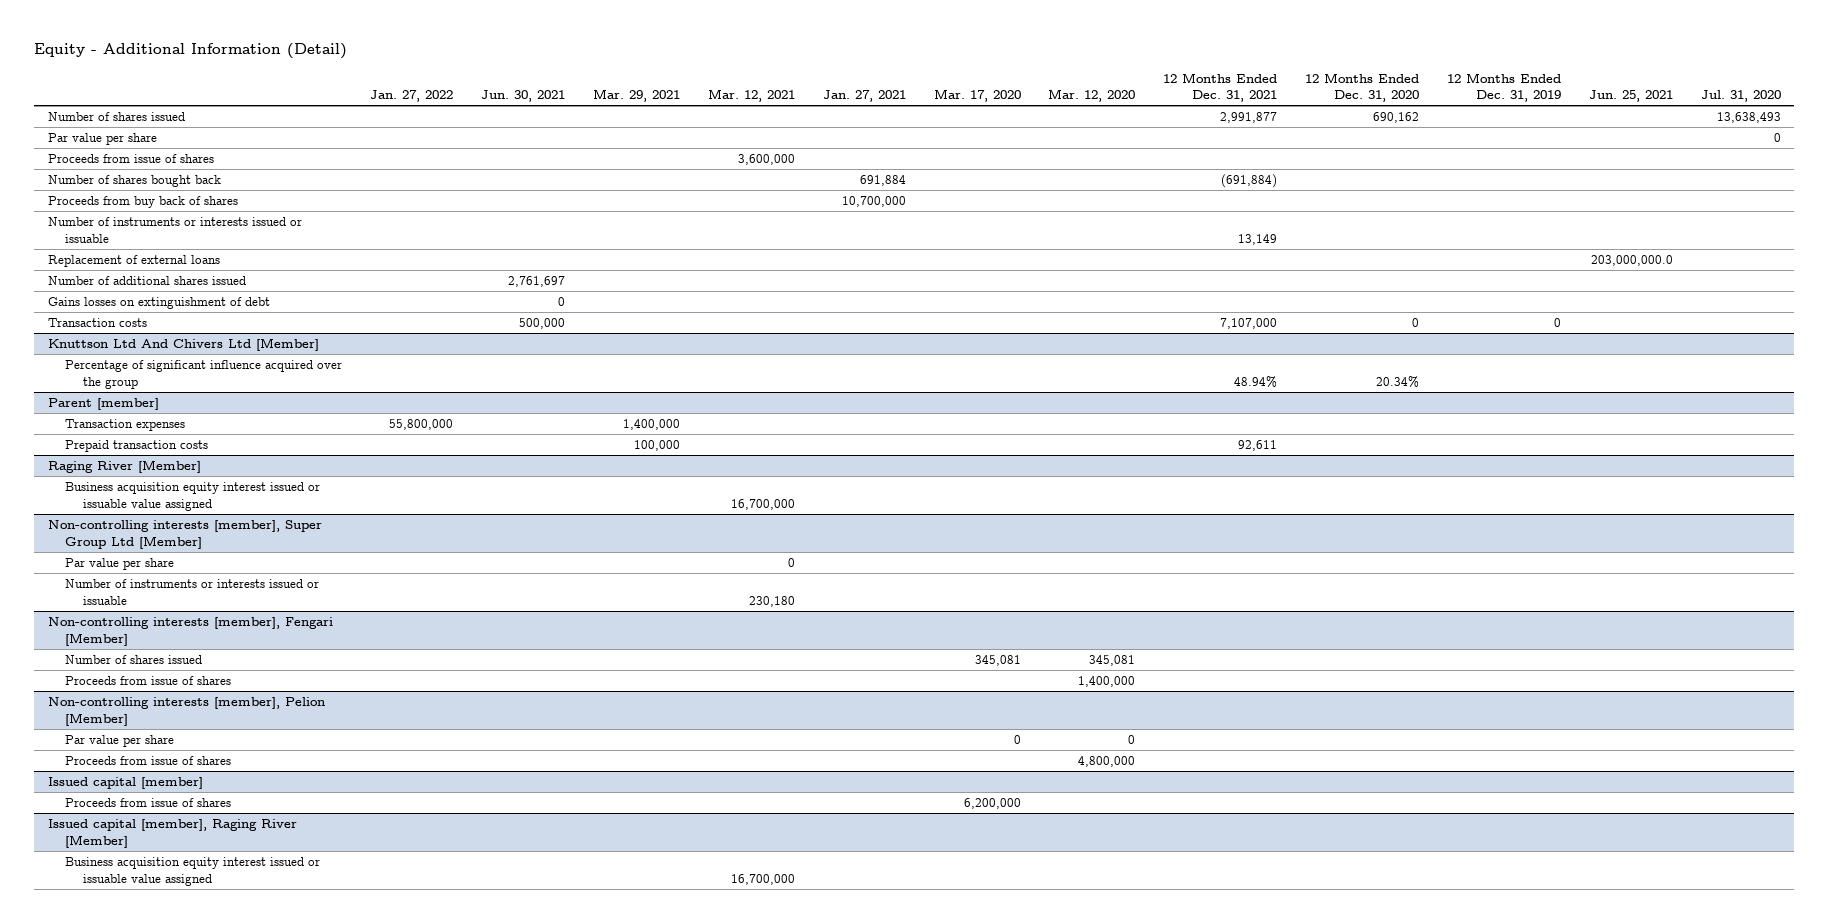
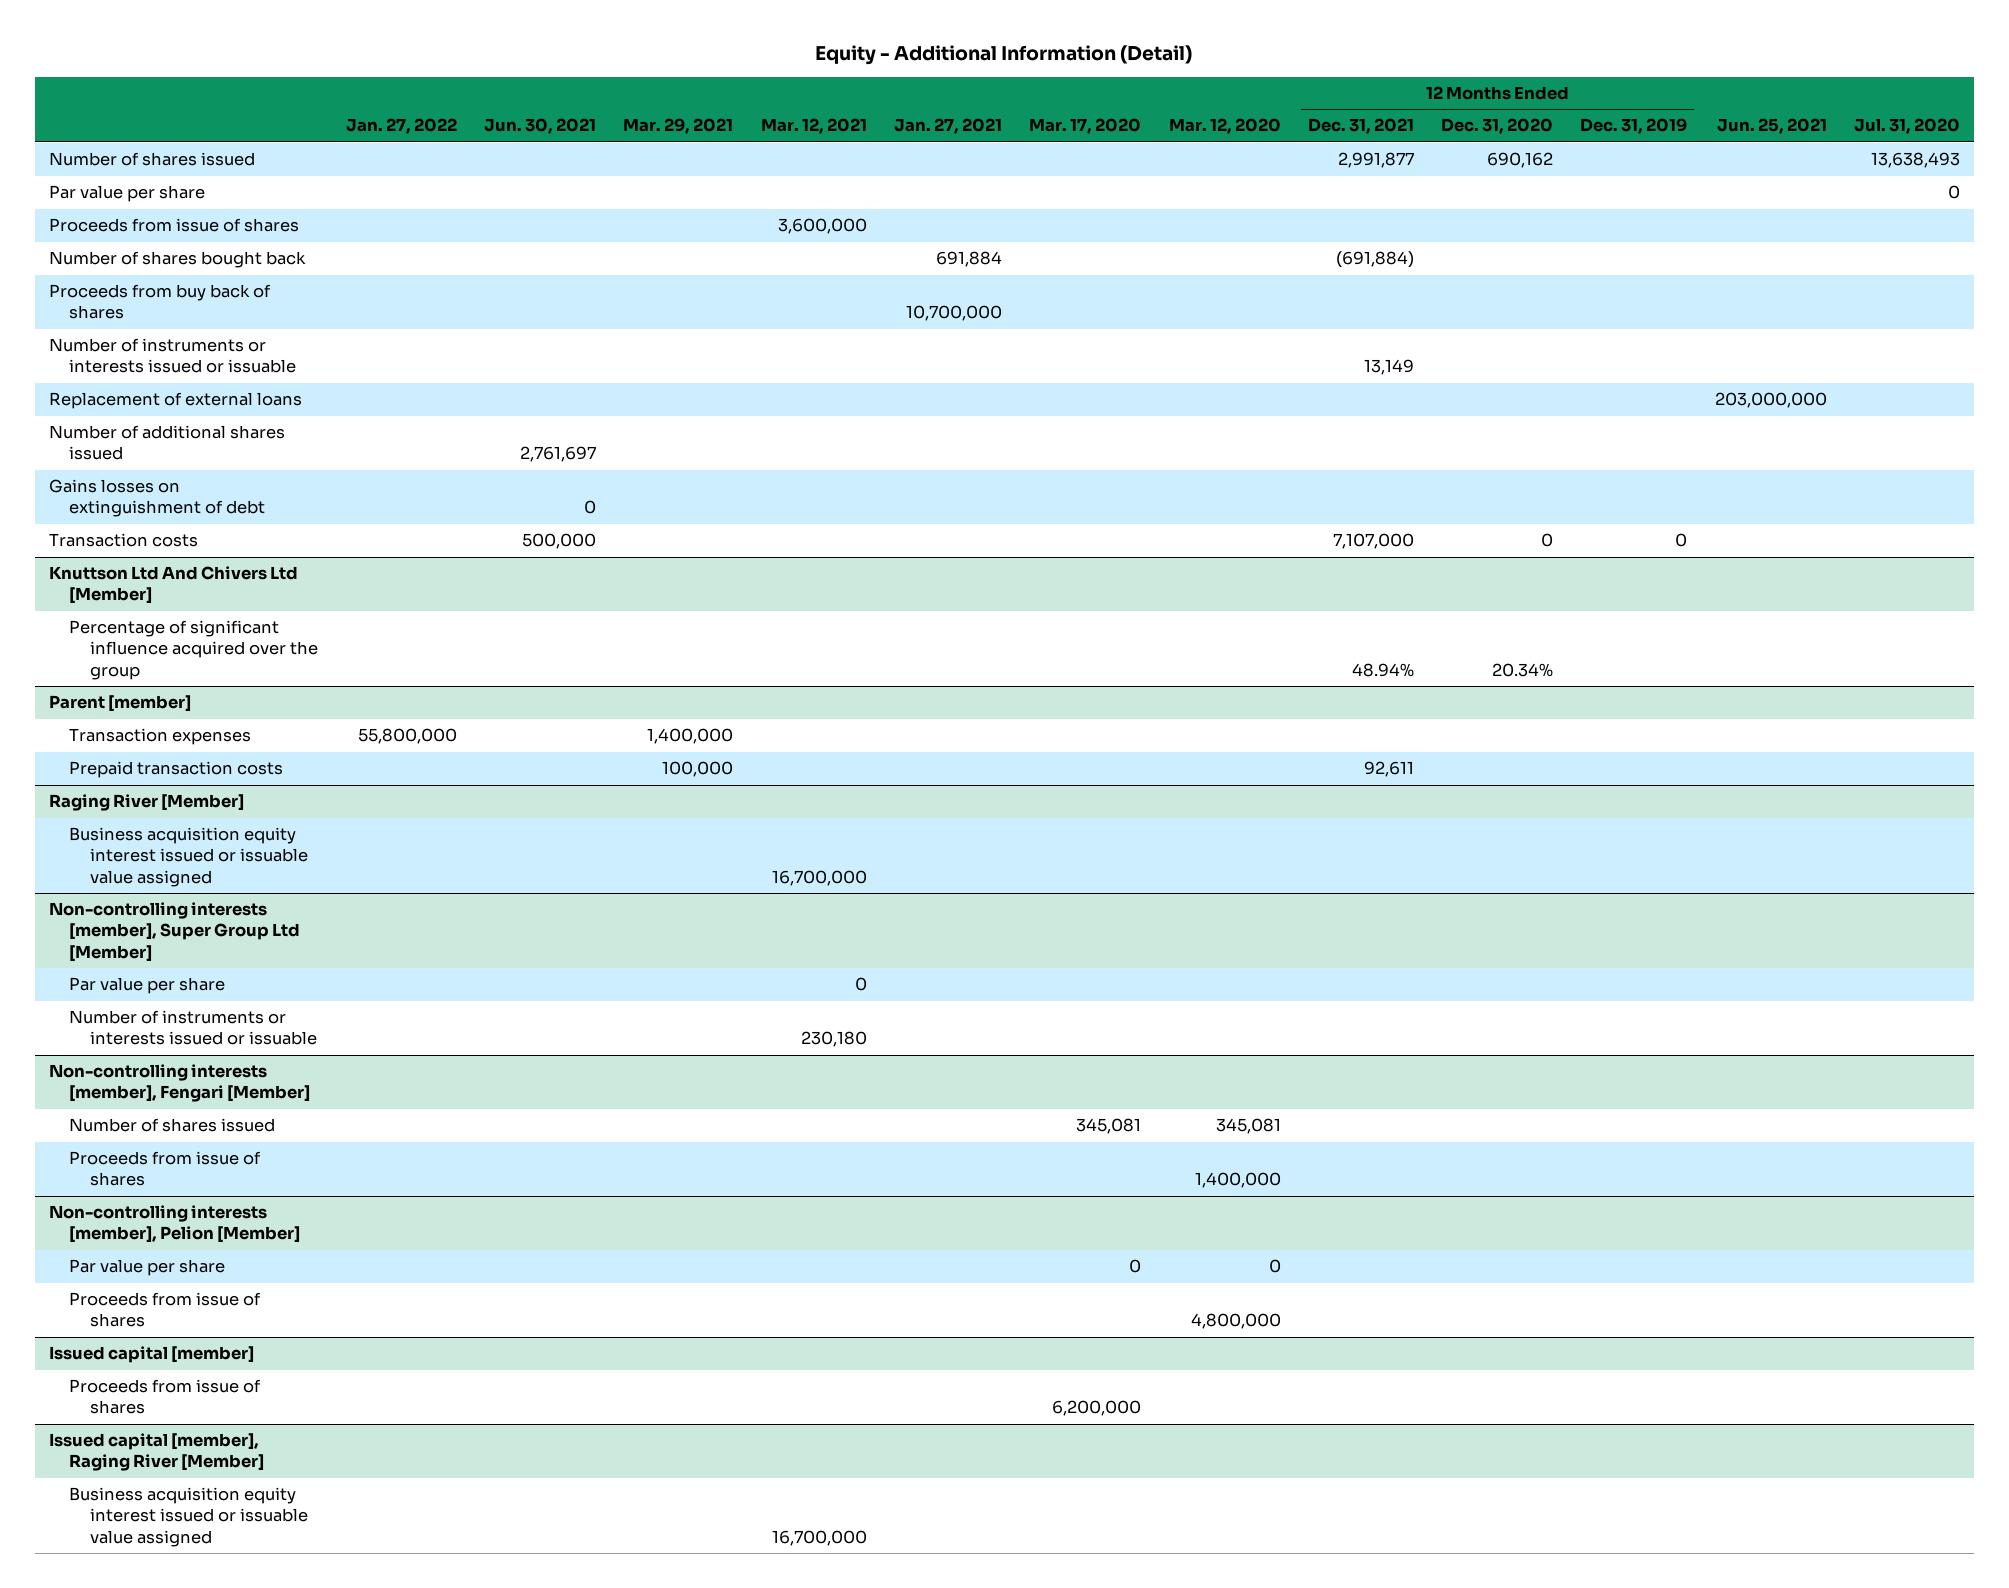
- Replacement of external loans | | | | | | | | | | | 203,000,000.0 |
+ Replacement of external loans | | | | | | | | | | | 203,000,000 |

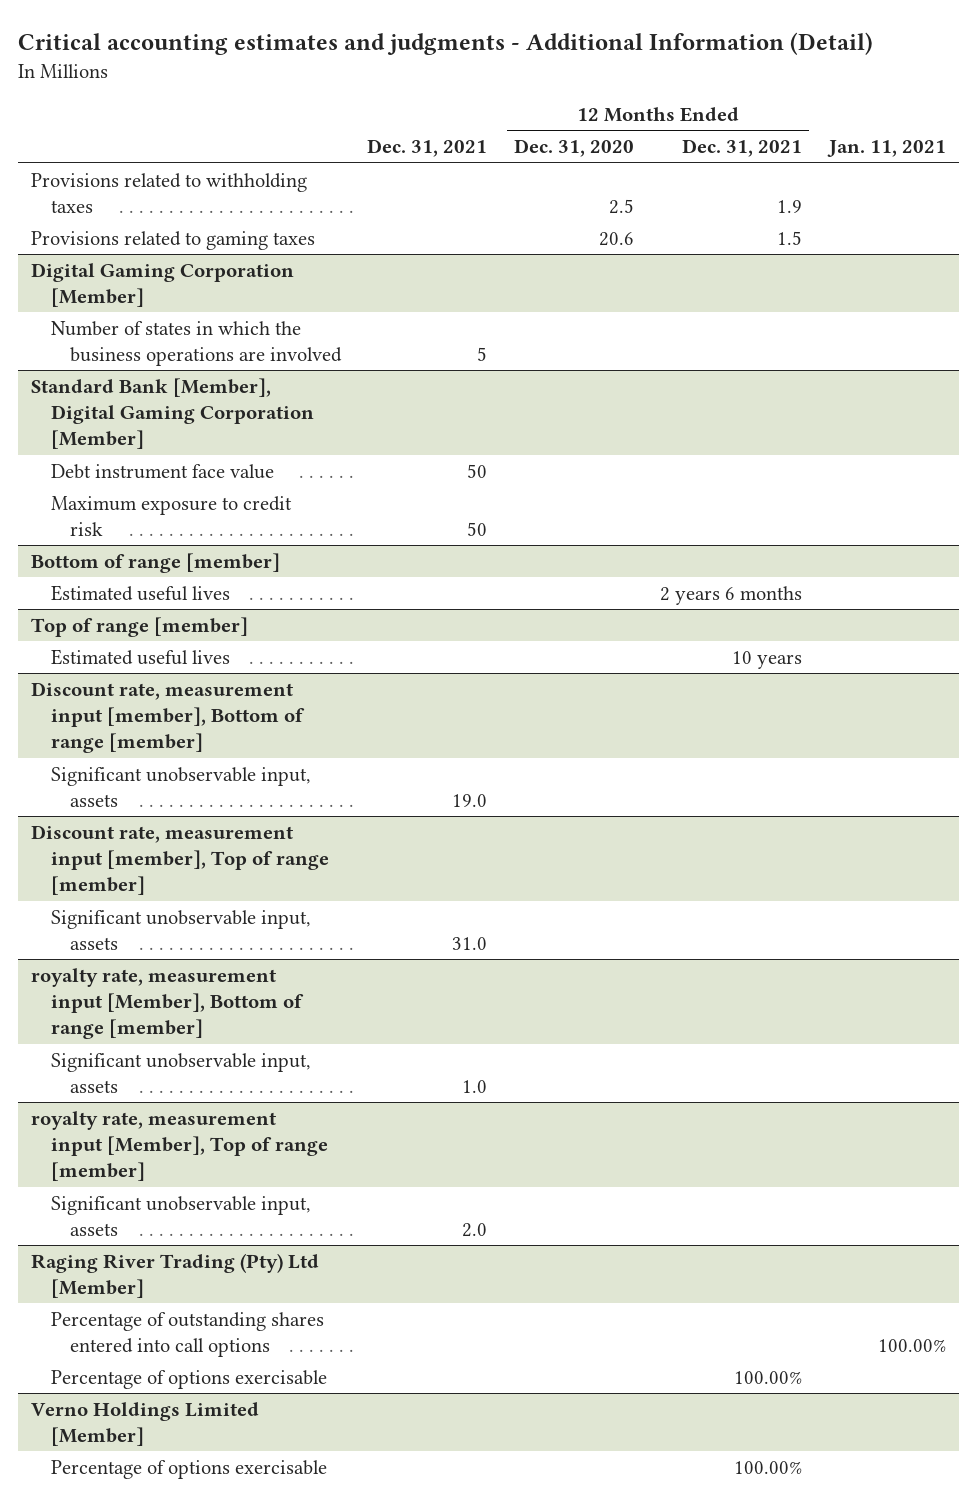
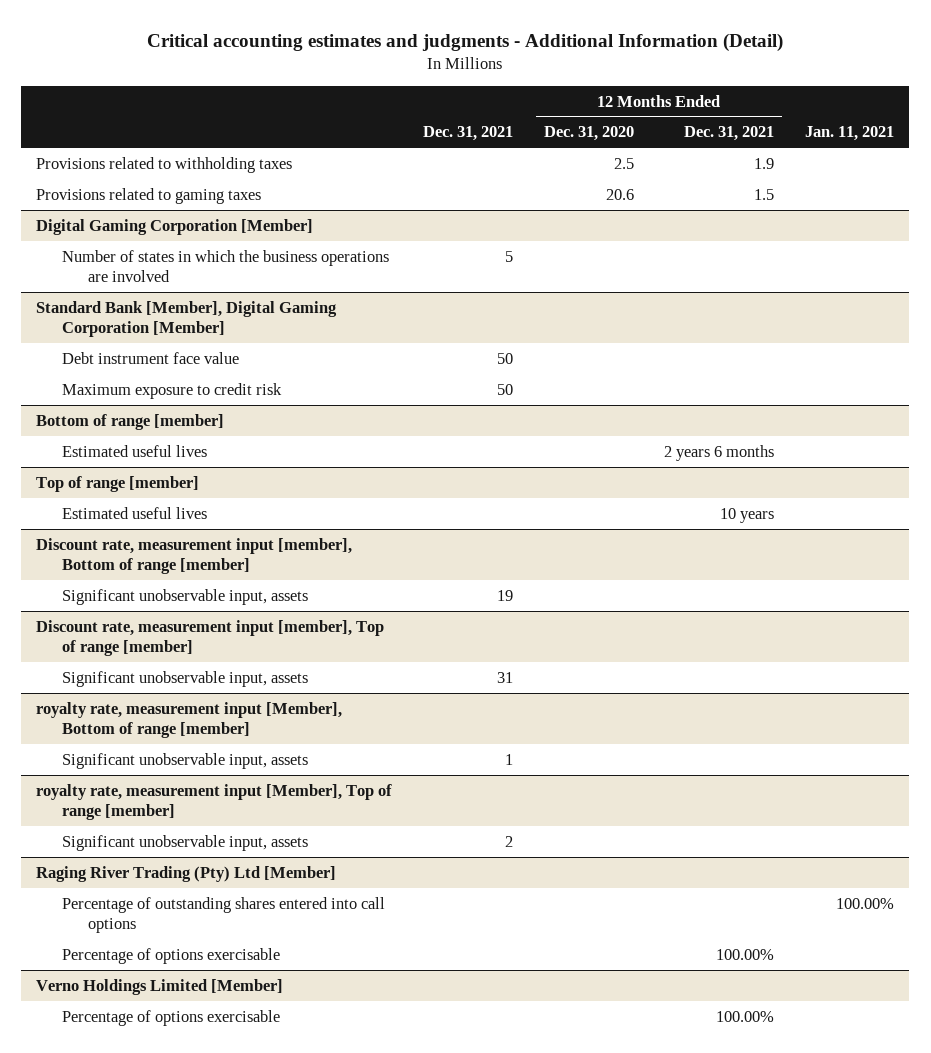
@ Discount rate, measurement input [member], Bottom of range [member]
- Significant unobservable input, assets | 19.0 | | |
+ Significant unobservable input, assets | 19 | | |
@ Discount rate, measurement input [member], Top of range [member]
- Significant unobservable input, assets | 31.0 | | |
+ Significant unobservable input, assets | 31 | | |
@ royalty rate, measurement input [Member], Bottom of range [member]
- Significant unobservable input, assets | 1.0 | | |
+ Significant unobservable input, assets | 1 | | |
@ royalty rate, measurement input [Member], Top of range [member]
- Significant unobservable input, assets | 2.0 | | |
+ Significant unobservable input, assets | 2 | | |

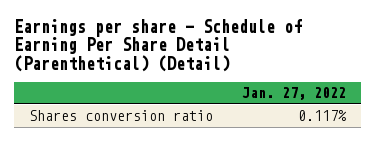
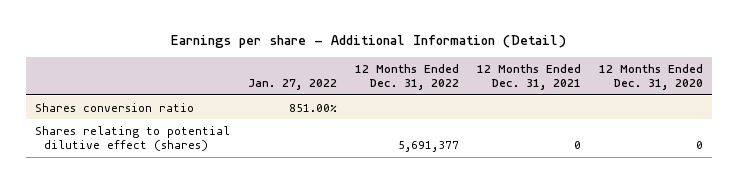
- Earnings per share - Schedule of Earning Per Share Detail (Parenthetical) (Detail)
+ Earnings per share - Additional Information (Detail)
- | Jan. 27, 2022
+ | Jan. 27, 2022 | 12 Months Ended Dec. 31, 2022 | 12 Months Ended Dec. 31, 2021 | 12 Months Ended Dec. 31, 2020
- Shares conversion ratio | 0.117%
+ Shares conversion ratio | 851.00% | | |
+ Shares relating to potential dilutive effect (shares) | | 5,691,377 | 0 | 0

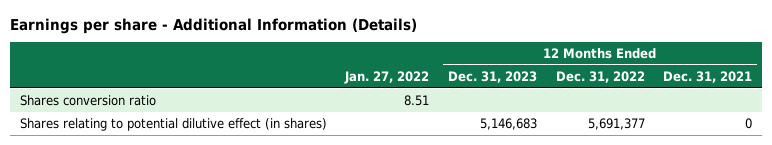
- Earnings per share - Additional Information (Detail)
+ Earnings per share - Additional Information (Details)
- | Jan. 27, 2022 | 12 Months Ended Dec. 31, 2022 | 12 Months Ended Dec. 31, 2021 | 12 Months Ended Dec. 31, 2020
+ | Jan. 27, 2022 | 12 Months Ended Dec. 31, 2023 | 12 Months Ended Dec. 31, 2022 | 12 Months Ended Dec. 31, 2021
- Shares conversion ratio | 851.00% | | |
- Shares relating to potential dilutive effect (shares) | | 5,691,377 | 0 | 0
+ Shares conversion ratio | 8.51 | | |
+ Shares relating to potential dilutive effect (in shares) | | 5,146,683 | 5,691,377 | 0

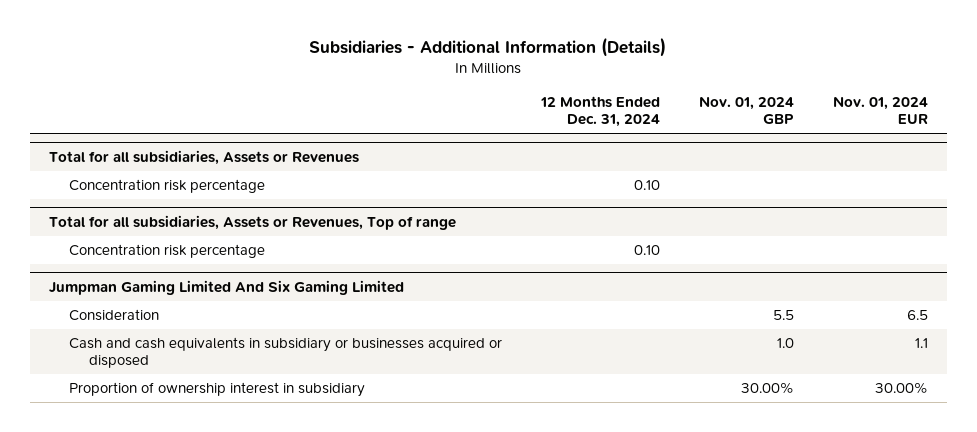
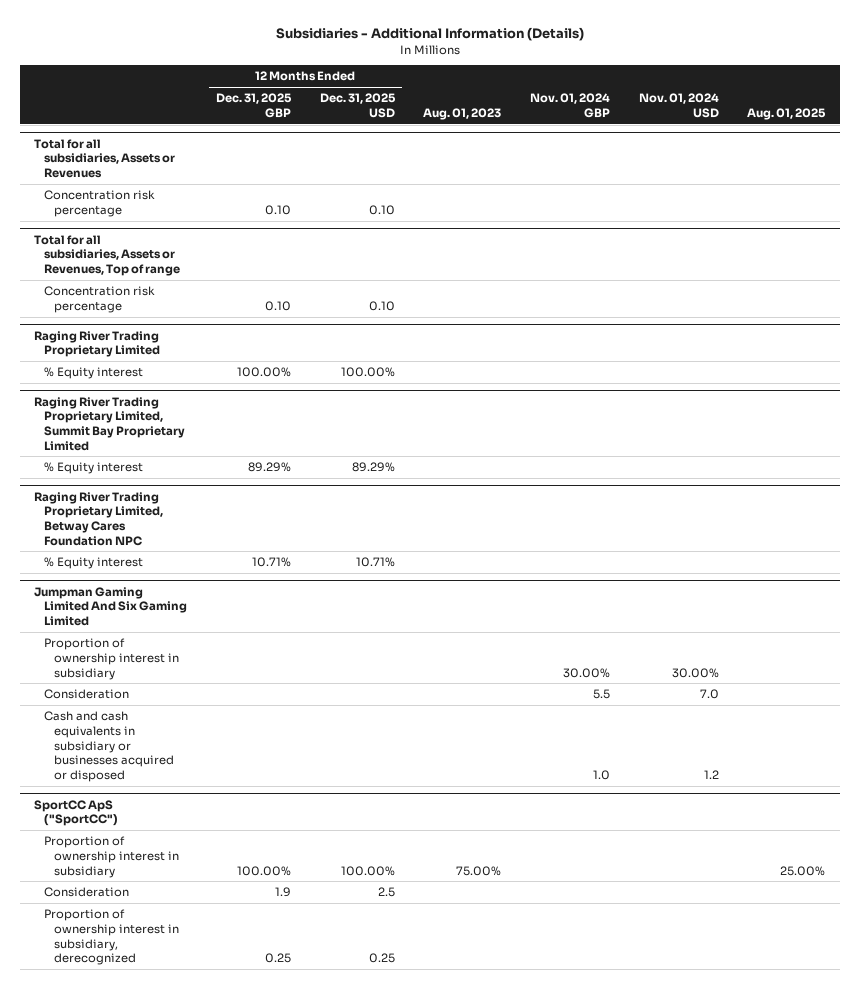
- | 12 Months Ended Dec. 31, 2024 | Nov. 01, 2024 GBP | Nov. 01, 2024 EUR
+ | 12 Months Ended Dec. 31, 2025 GBP | 12 Months Ended Dec. 31, 2025 USD | Aug. 01, 2023 | Nov. 01, 2024 GBP | Nov. 01, 2024 USD | Aug. 01, 2025
+ Raging River Trading Proprietary Limited
+ % Equity interest | 100.00% | 100.00% | | | |
+ Raging River Trading Proprietary Limited, Summit Bay Proprietary Limited
+ % Equity interest | 89.29% | 89.29% | | | |
+ Raging River Trading Proprietary Limited, Betway Cares Foundation NPC
+ % Equity interest | 10.71% | 10.71% | | | |
@ Jumpman Gaming Limited And Six Gaming Limited
moved up: Proportion of ownership interest in subsidiary | | | | 30.00% | 30.00% |
+ SportCC ApS ("SportCC")
+ Proportion of ownership interest in subsidiary | 100.00% | 100.00% | 75.00% | | | 25.00%
+ Consideration | 1.9 | 2.5 | | | |
+ Proportion of ownership interest in subsidiary, derecognized | 0.25 | 0.25 | | | |

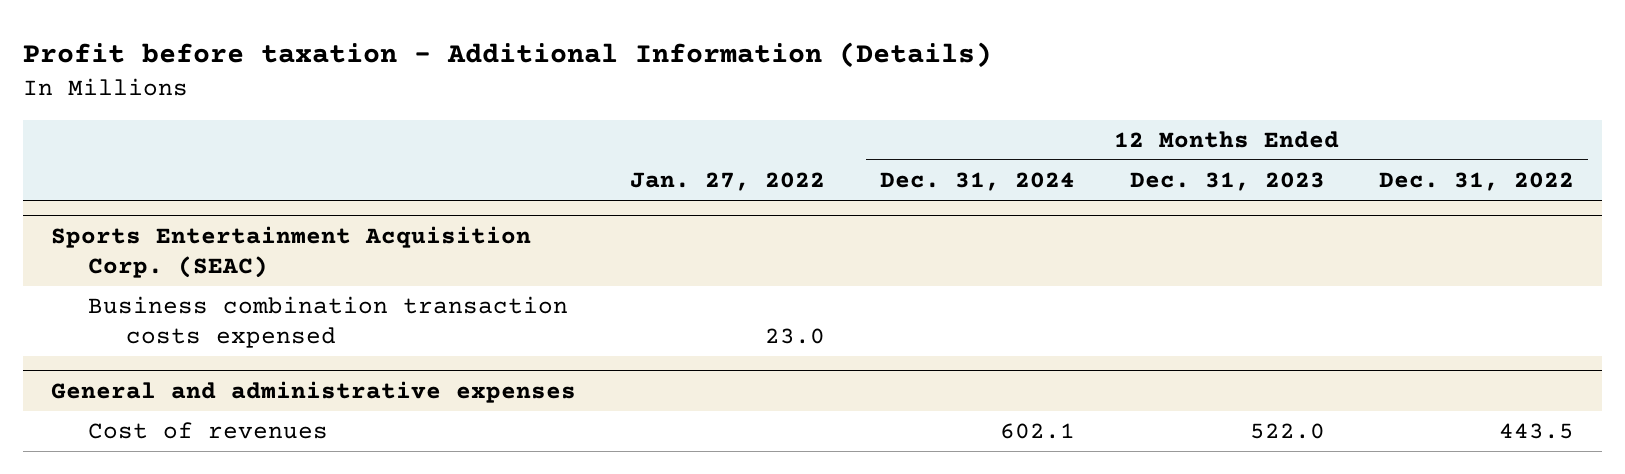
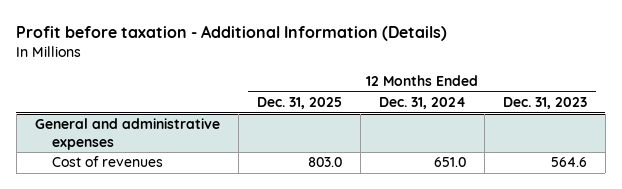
- | Jan. 27, 2022 | 12 Months Ended Dec. 31, 2024 | 12 Months Ended Dec. 31, 2023 | 12 Months Ended Dec. 31, 2022
+ | 12 Months Ended Dec. 31, 2025 | 12 Months Ended Dec. 31, 2024 | 12 Months Ended Dec. 31, 2023
- Sports Entertainment Acquisition Corp. (SEAC)
- Business combination transaction costs expensed | 23.0 | | |
@ General and administrative expenses
- Cost of revenues | | 602.1 | 522.0 | 443.5
+ Cost of revenues | 803.0 | 651.0 | 564.6

